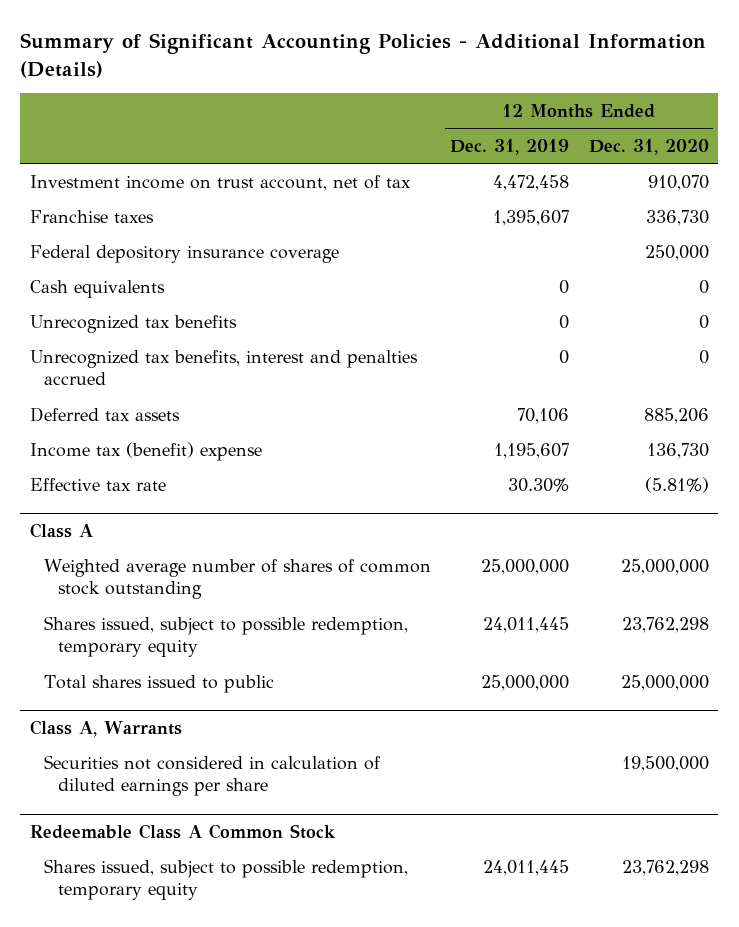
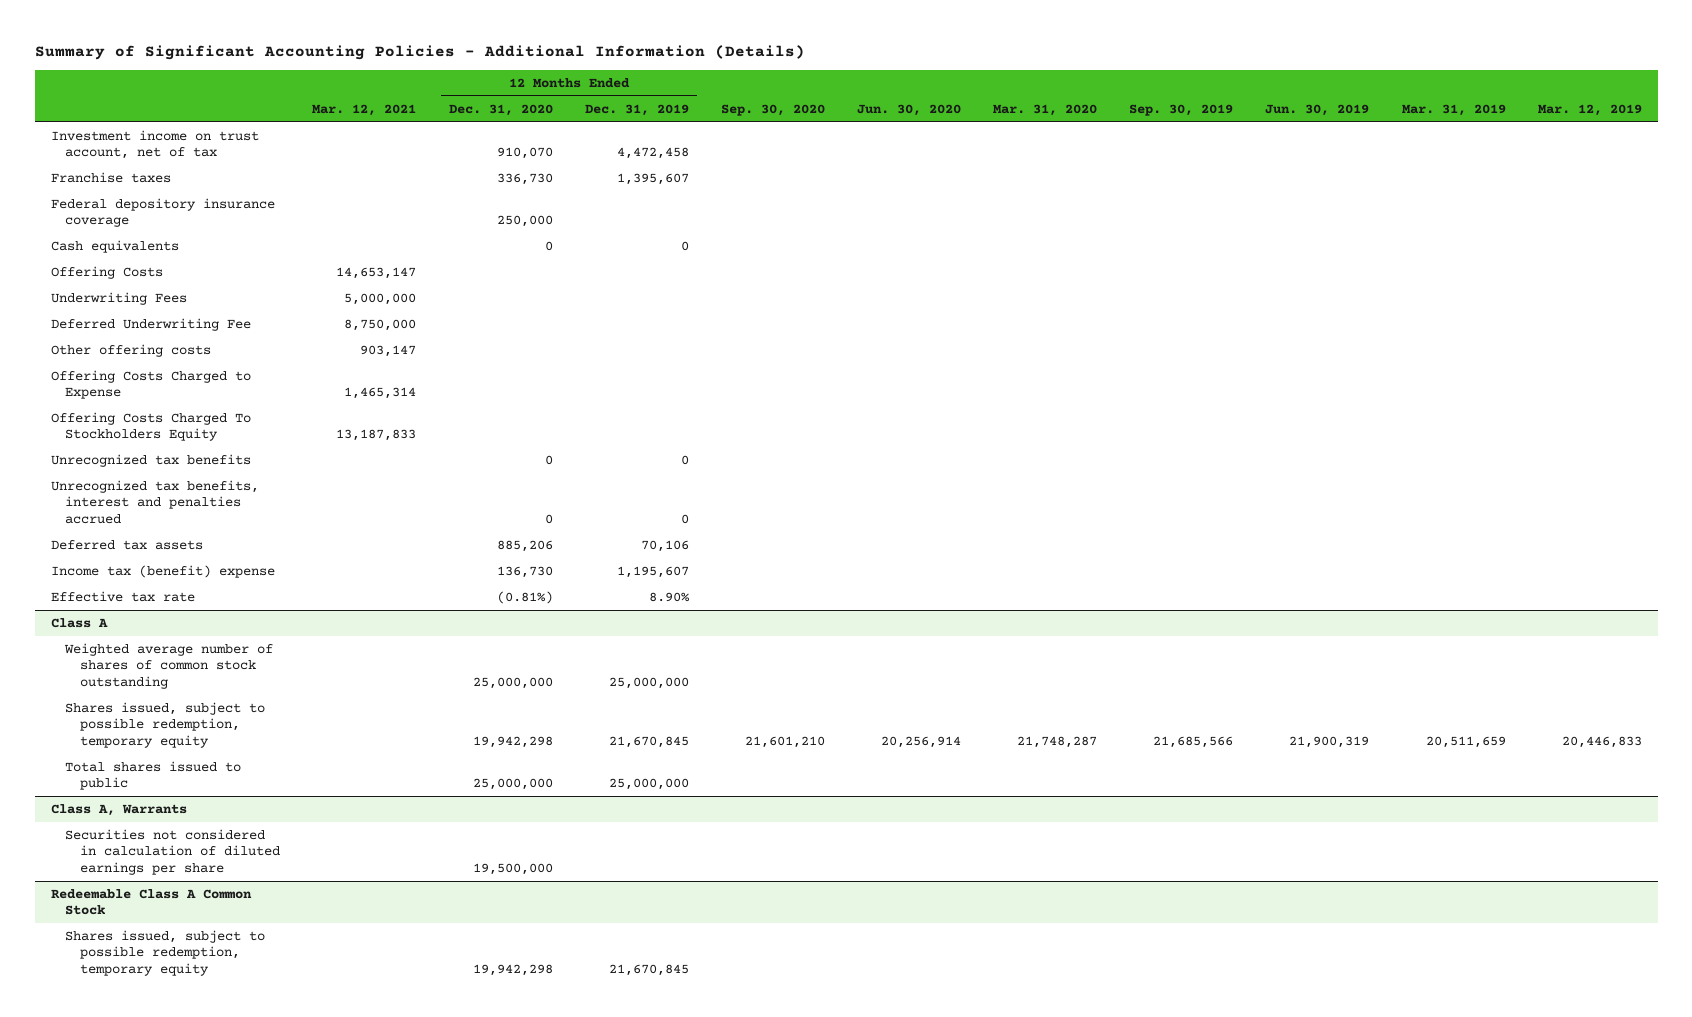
- | 12 Months Ended Dec. 31, 2019 | 12 Months Ended Dec. 31, 2020
+ | Mar. 12, 2021 | 12 Months Ended Dec. 31, 2020 | 12 Months Ended Dec. 31, 2019 | Sep. 30, 2020 | Jun. 30, 2020 | Mar. 31, 2020 | Sep. 30, 2019 | Jun. 30, 2019 | Mar. 31, 2019 | Mar. 12, 2019
+ Offering Costs | 14,653,147 | | | | | | | | |
+ Underwriting Fees | 5,000,000 | | | | | | | | |
+ Deferred Underwriting Fee | 8,750,000 | | | | | | | | |
+ Other offering costs | 903,147 | | | | | | | | |
+ Offering Costs Charged to Expense | 1,465,314 | | | | | | | | |
+ Offering Costs Charged To Stockholders Equity | 13,187,833 | | | | | | | | |
- Effective tax rate | 30.30% | (5.81%)
+ Effective tax rate | | (0.81%) | 8.90% | | | | | | |
@ Class A
- Shares issued, subject to possible redemption, temporary equity | 24,011,445 | 23,762,298
+ Shares issued, subject to possible redemption, temporary equity | | 19,942,298 | 21,670,845 | 21,601,210 | 20,256,914 | 21,748,287 | 21,685,566 | 21,900,319 | 20,511,659 | 20,446,833
@ Redeemable Class A Common Stock
- Shares issued, subject to possible redemption, temporary equity | 24,011,445 | 23,762,298
+ Shares issued, subject to possible redemption, temporary equity | | 19,942,298 | 21,670,845 | | | | | | |

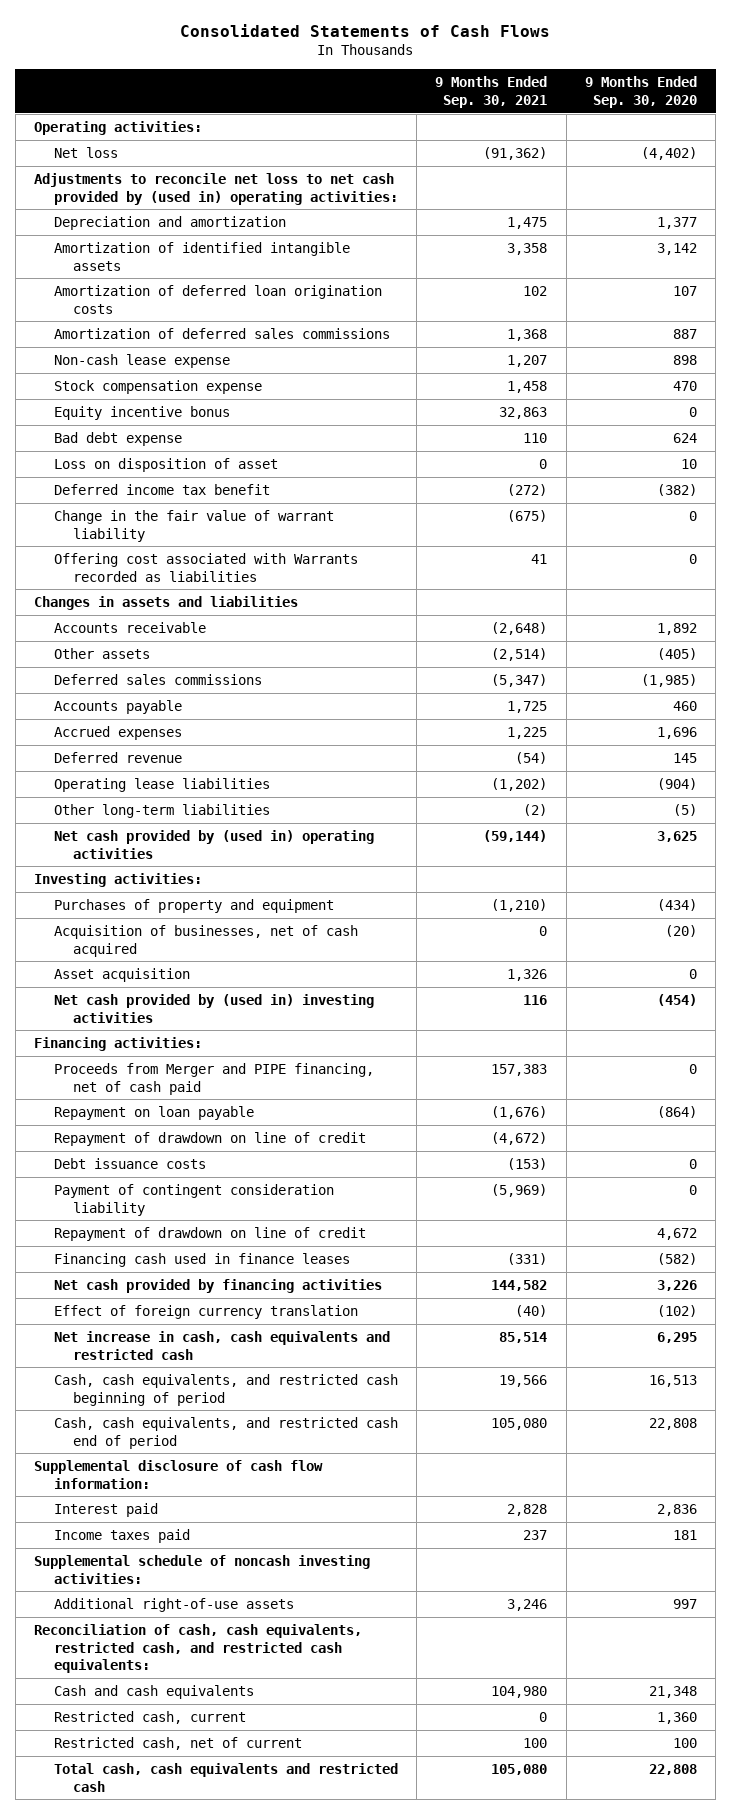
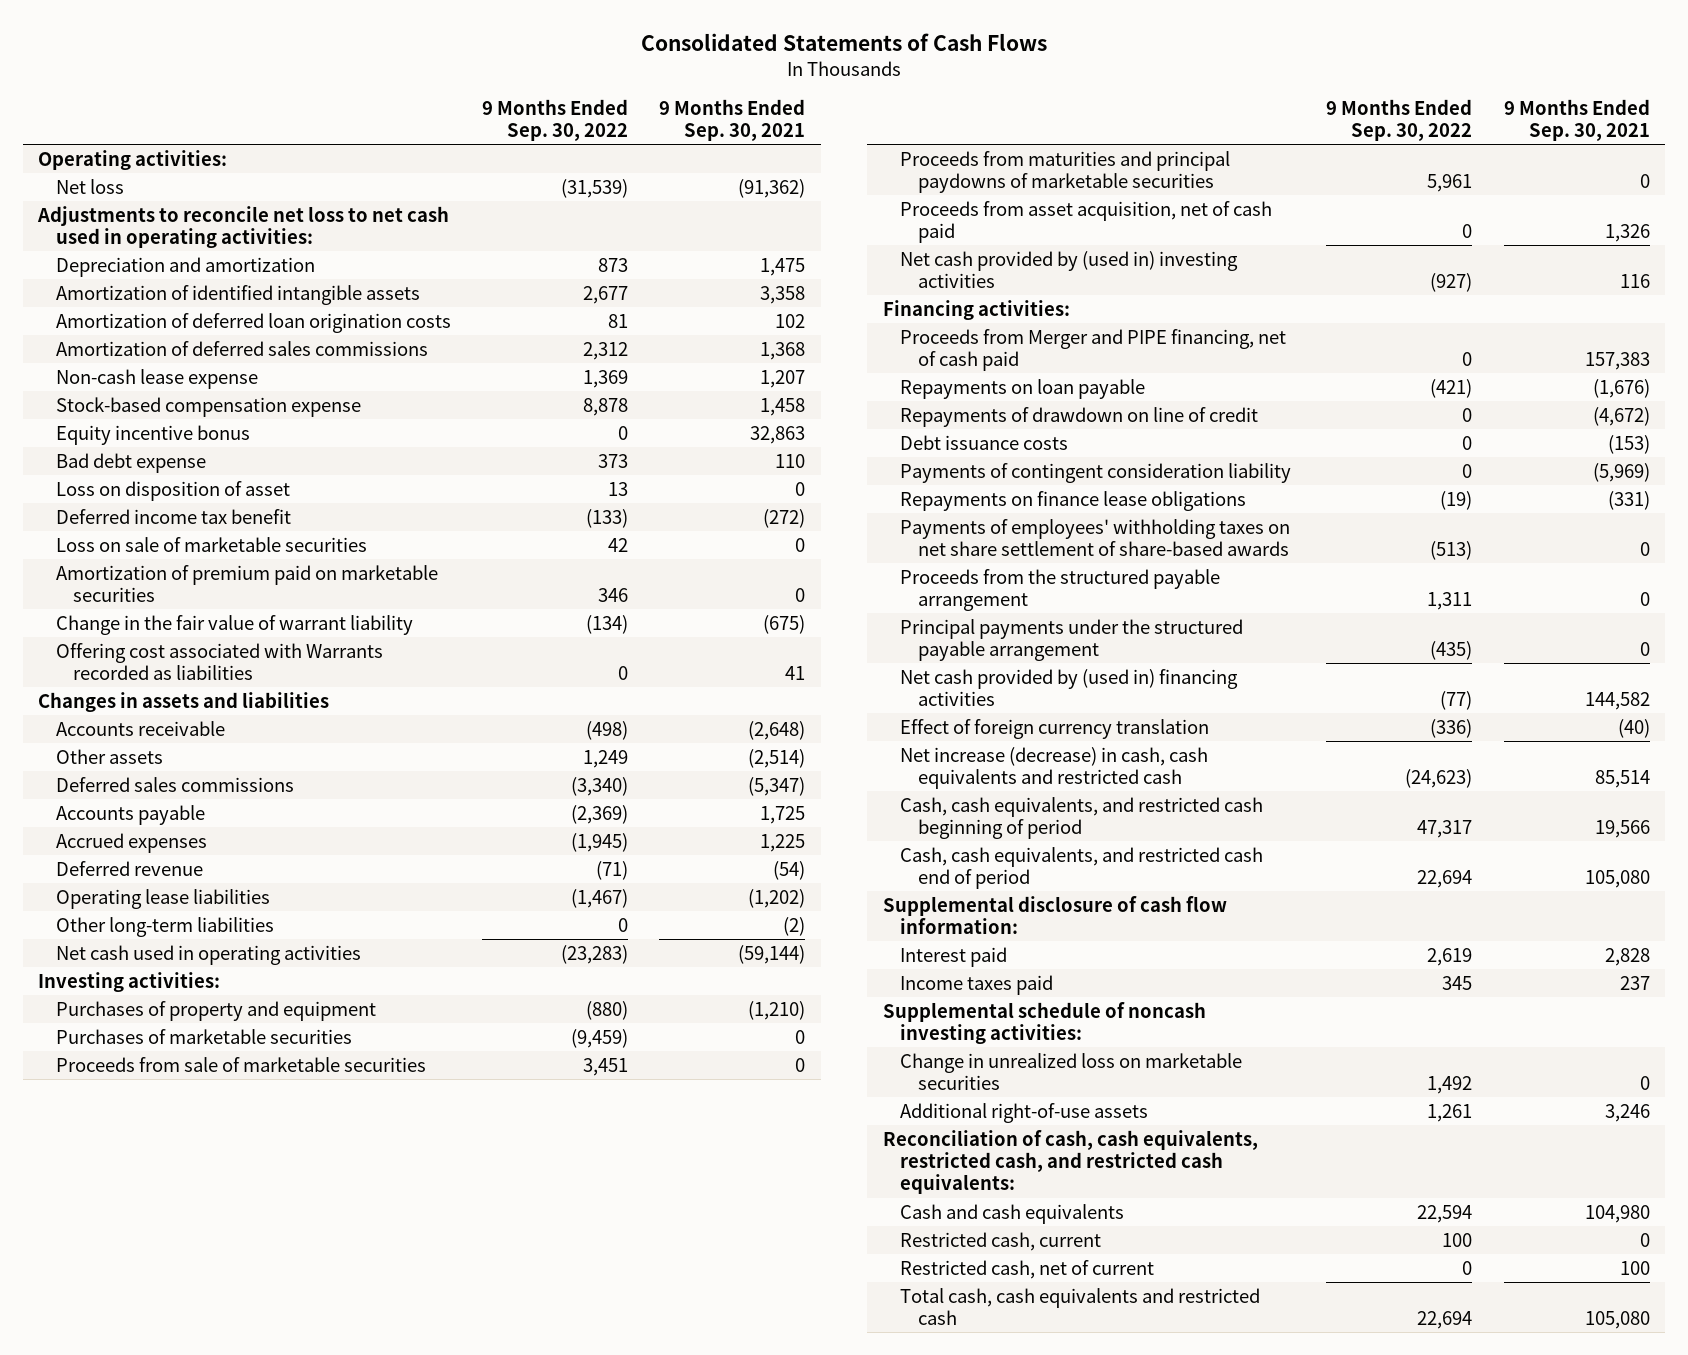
- | 9 Months Ended Sep. 30, 2021 | 9 Months Ended Sep. 30, 2020
+ | 9 Months Ended Sep. 30, 2022 | 9 Months Ended Sep. 30, 2021
- Adjustments to reconcile net loss to net cash provided by (used in) operating activities:
+ Adjustments to reconcile net loss to net cash used in operating activities:
- Stock compensation expense | 1,458 | 470
+ Stock-based compensation expense | 8,878 | 1,458
+ Loss on sale of marketable securities | 42 | 0
+ Amortization of premium paid on marketable securities | 346 | 0
- Net cash provided by (used in) operating activities | (59,144) | 3,625
+ Net cash used in operating activities | (23,283) | (59,144)
- Acquisition of businesses, net of cash acquired | 0 | (20)
- Asset acquisition | 1,326 | 0
+ Purchases of marketable securities | (9,459) | 0
+ Proceeds from sale of marketable securities | 3,451 | 0
+ Proceeds from maturities and principal paydowns of marketable securities | 5,961 | 0
+ Proceeds from asset acquisition, net of cash paid | 0 | 1,326
- Repayment on loan payable | (1,676) | (864)
- Repayment of drawdown on line of credit | (4,672) |
+ Repayments on loan payable | (421) | (1,676)
+ Repayments of drawdown on line of credit | 0 | (4,672)
- Payment of contingent consideration liability | (5,969) | 0
- Repayment of drawdown on line of credit | | 4,672
- Financing cash used in finance leases | (331) | (582)
- Net cash provided by financing activities | 144,582 | 3,226
+ Payments of contingent consideration liability | 0 | (5,969)
+ Repayments on finance lease obligations | (19) | (331)
+ Payments of employees' withholding taxes on net share settlement of share-based awards | (513) | 0
+ Proceeds from the structured payable arrangement | 1,311 | 0
+ Principal payments under the structured payable arrangement | (435) | 0
+ Net cash provided by (used in) financing activities | (77) | 144,582
- Net increase in cash, cash equivalents and restricted cash | 85,514 | 6,295
+ Net increase (decrease) in cash, cash equivalents and restricted cash | (24,623) | 85,514
+ Change in unrealized loss on marketable securities | 1,492 | 0

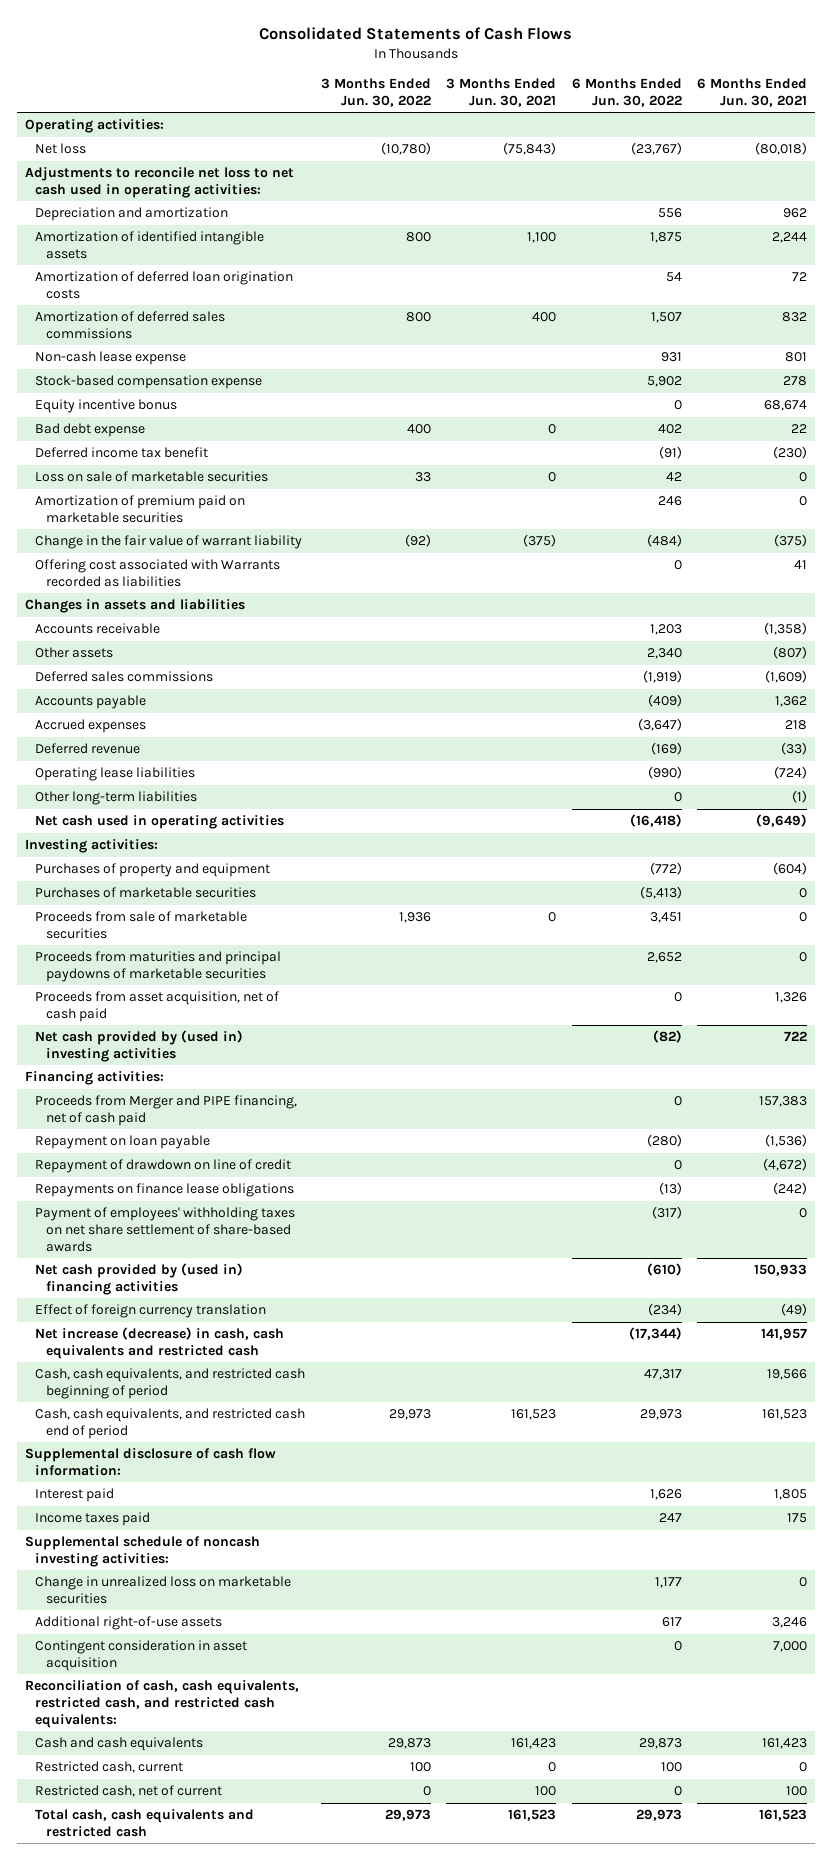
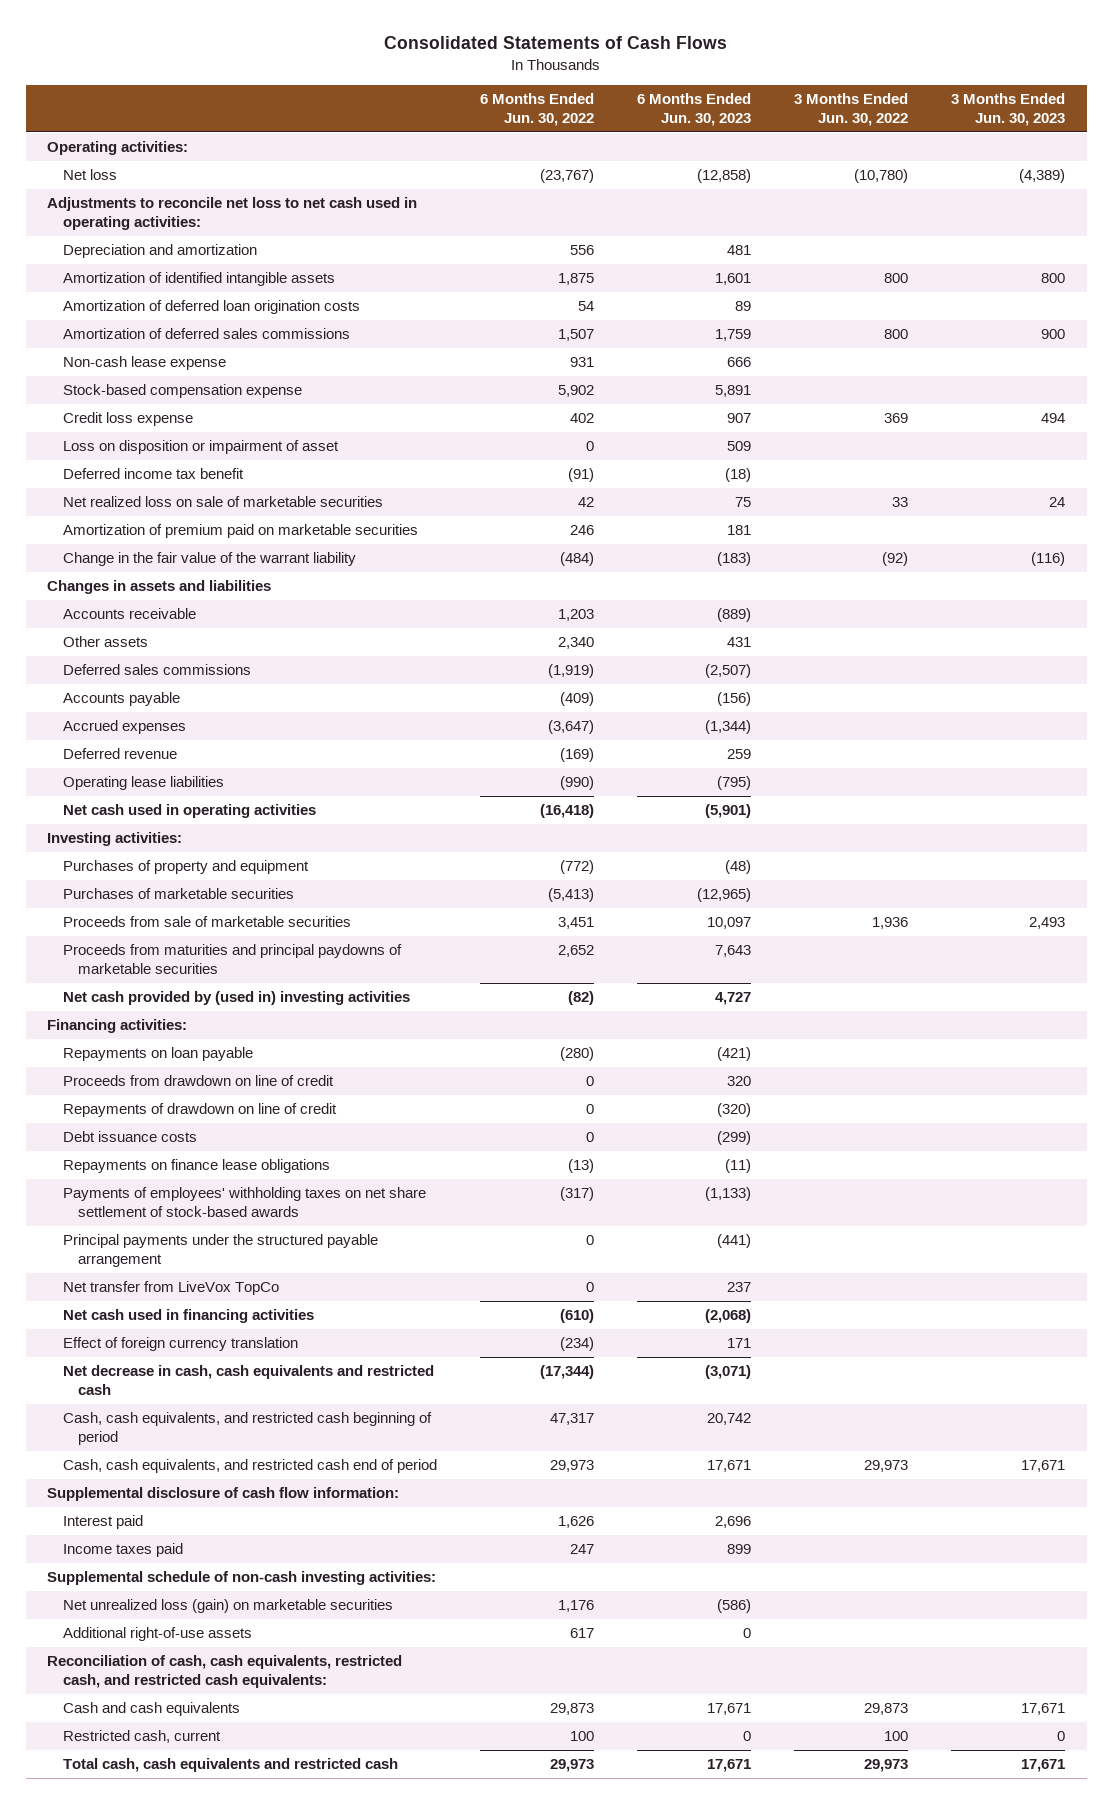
- | 3 Months Ended Jun. 30, 2022 | 3 Months Ended Jun. 30, 2021 | 6 Months Ended Jun. 30, 2022 | 6 Months Ended Jun. 30, 2021
+ | 6 Months Ended Jun. 30, 2022 | 6 Months Ended Jun. 30, 2023 | 3 Months Ended Jun. 30, 2022 | 3 Months Ended Jun. 30, 2023
- Equity incentive bonus | | | 0 | 68,674
- Bad debt expense | 400 | 0 | 402 | 22
+ Credit loss expense | 402 | 907 | 369 | 494
+ Loss on disposition or impairment of asset | 0 | 509 | |
- Loss on sale of marketable securities | 33 | 0 | 42 | 0
+ Net realized loss on sale of marketable securities | 42 | 75 | 33 | 24
- Change in the fair value of warrant liability | (92) | (375) | (484) | (375)
- Offering cost associated with Warrants recorded as liabilities | | | 0 | 41
+ Change in the fair value of the warrant liability | (484) | (183) | (92) | (116)
- Other long-term liabilities | | | 0 | (1)
- Proceeds from asset acquisition, net of cash paid | | | 0 | 1,326
- Proceeds from Merger and PIPE financing, net of cash paid | | | 0 | 157,383
- Repayment on loan payable | | | (280) | (1,536)
- Repayment of drawdown on line of credit | | | 0 | (4,672)
+ Repayments on loan payable | (280) | (421) | |
+ Proceeds from drawdown on line of credit | 0 | 320 | |
+ Repayments of drawdown on line of credit | 0 | (320) | |
+ Debt issuance costs | 0 | (299) | |
- Payment of employees' withholding taxes on net share settlement of share-based awards | | | (317) | 0
- Net cash provided by (used in) financing activities | | | (610) | 150,933
+ Payments of employees' withholding taxes on net share settlement of stock-based awards | (317) | (1,133) | |
+ Principal payments under the structured payable arrangement | 0 | (441) | |
+ Net transfer from LiveVox TopCo | 0 | 237 | |
+ Net cash used in financing activities | (610) | (2,068) | |
- Net increase (decrease) in cash, cash equivalents and restricted cash | | | (17,344) | 141,957
+ Net decrease in cash, cash equivalents and restricted cash | (17,344) | (3,071) | |
- Supplemental schedule of noncash investing activities:
- Change in unrealized loss on marketable securities | | | 1,177 | 0
+ Supplemental schedule of non-cash investing activities:
+ Net unrealized loss (gain) on marketable securities | 1,176 | (586) | |
- Contingent consideration in asset acquisition | | | 0 | 7,000
- Restricted cash, net of current | 0 | 100 | 0 | 100

